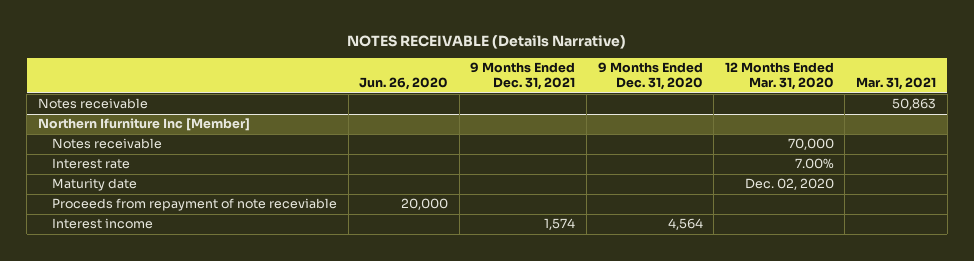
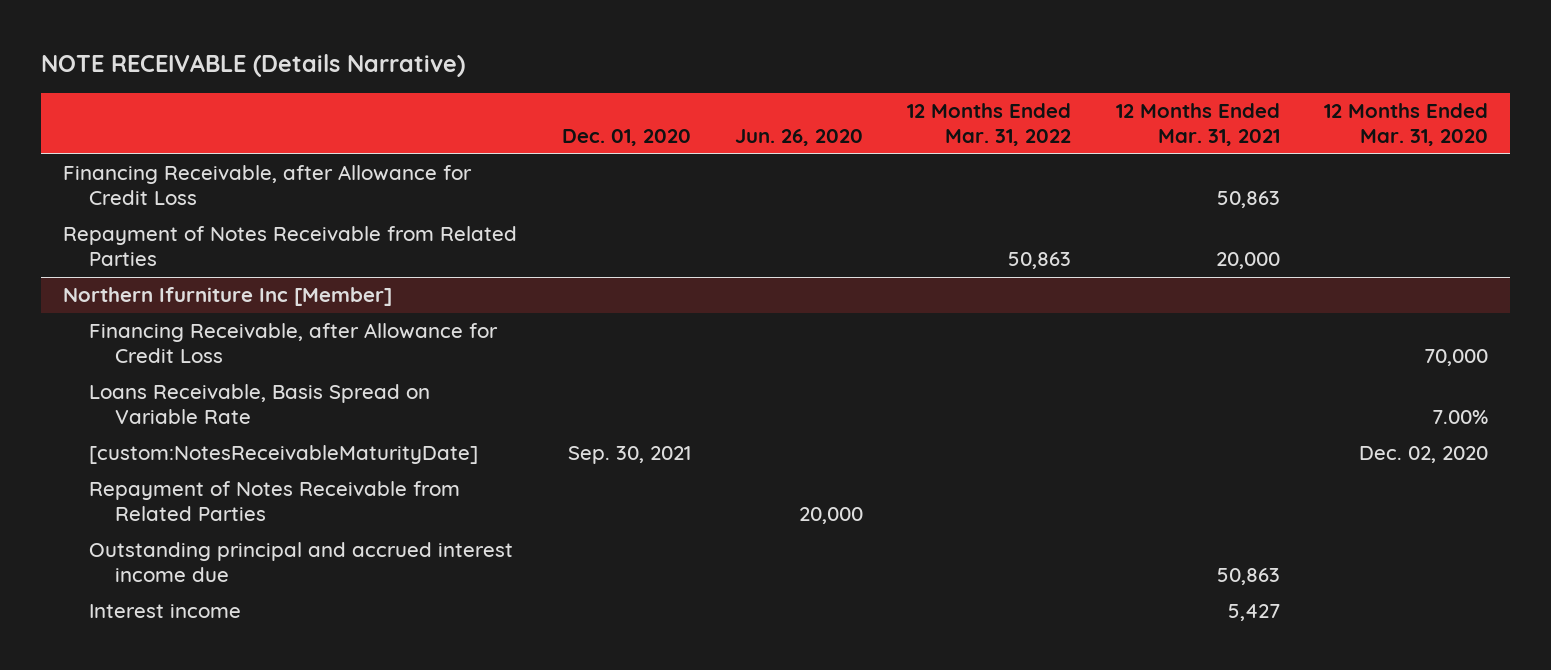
- NOTES RECEIVABLE (Details Narrative)
+ NOTE RECEIVABLE (Details Narrative)
- | Jun. 26, 2020 | 9 Months Ended Dec. 31, 2021 | 9 Months Ended Dec. 31, 2020 | 12 Months Ended Mar. 31, 2020 | Mar. 31, 2021
+ | Dec. 01, 2020 | Jun. 26, 2020 | 12 Months Ended Mar. 31, 2022 | 12 Months Ended Mar. 31, 2021 | 12 Months Ended Mar. 31, 2020
- Notes receivable | | | | | 50,863
+ Financing Receivable, after Allowance for Credit Loss | | | | 50,863 |
+ Repayment of Notes Receivable from Related Parties | | | 50,863 | 20,000 |
@ Northern Ifurniture Inc [Member]
- Notes receivable | | | | 70,000 |
- Interest rate | | | | 7.00% |
- Maturity date | | | | Dec. 02, 2020 |
- Proceeds from repayment of note receviable | 20,000 | | | |
+ Financing Receivable, after Allowance for Credit Loss | | | | | 70,000
+ Loans Receivable, Basis Spread on Variable Rate | | | | | 7.00%
+ [custom:NotesReceivableMaturityDate] | Sep. 30, 2021 | | | | Dec. 02, 2020
+ Repayment of Notes Receivable from Related Parties | | 20,000 | | |
+ Outstanding principal and accrued interest income due | | | | 50,863 |

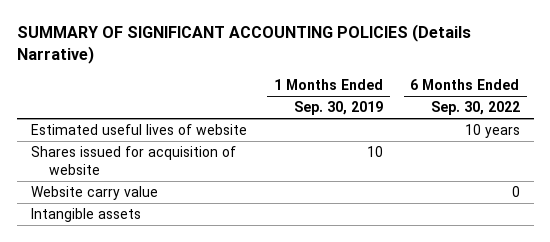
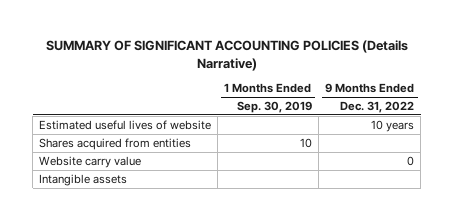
- | 1 Months Ended Sep. 30, 2019 | 6 Months Ended Sep. 30, 2022
+ | 1 Months Ended Sep. 30, 2019 | 9 Months Ended Dec. 31, 2022
- Shares issued for acquisition of website | 10 |
+ Shares acquired from entities | 10 |

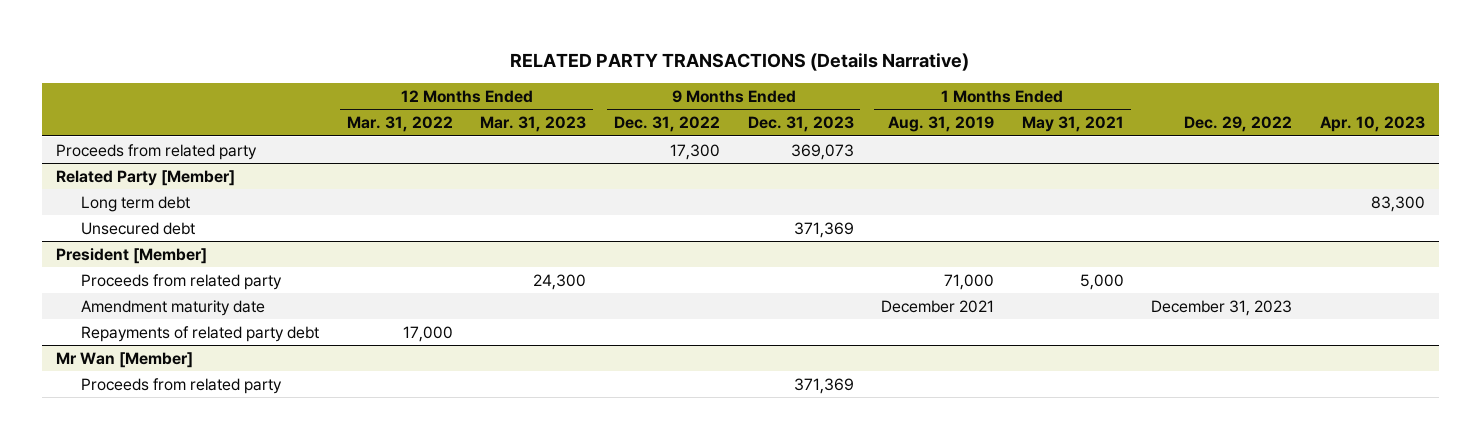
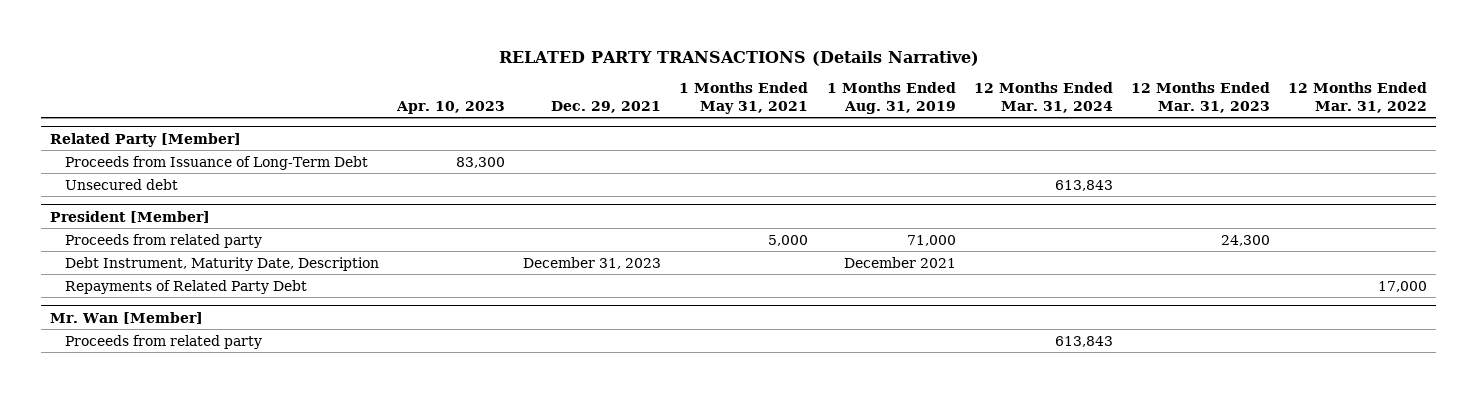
- | 12 Months Ended Mar. 31, 2022 | 12 Months Ended Mar. 31, 2023 | 9 Months Ended Dec. 31, 2022 | 9 Months Ended Dec. 31, 2023 | 1 Months Ended Aug. 31, 2019 | 1 Months Ended May 31, 2021 | Dec. 29, 2022 | Apr. 10, 2023
+ | Apr. 10, 2023 | Dec. 29, 2021 | 1 Months Ended May 31, 2021 | 1 Months Ended Aug. 31, 2019 | 12 Months Ended Mar. 31, 2024 | 12 Months Ended Mar. 31, 2023 | 12 Months Ended Mar. 31, 2022
- Proceeds from related party | | | 17,300 | 369,073 | | | |
@ Related Party [Member]
- Long term debt | | | | | | | | 83,300
+ Proceeds from Issuance of Long-Term Debt | 83,300 | | | | | |
@ President [Member]
- Amendment maturity date | | | | | December 2021 | | December 31, 2023 |
- Repayments of related party debt | 17,000 | | | | | | |
- Mr Wan [Member]
@ President [Member]
+ Debt Instrument, Maturity Date, Description | | December 31, 2023 | | December 2021 | | |
+ Repayments of Related Party Debt | | | | | | | 17,000
+ Mr. Wan [Member]

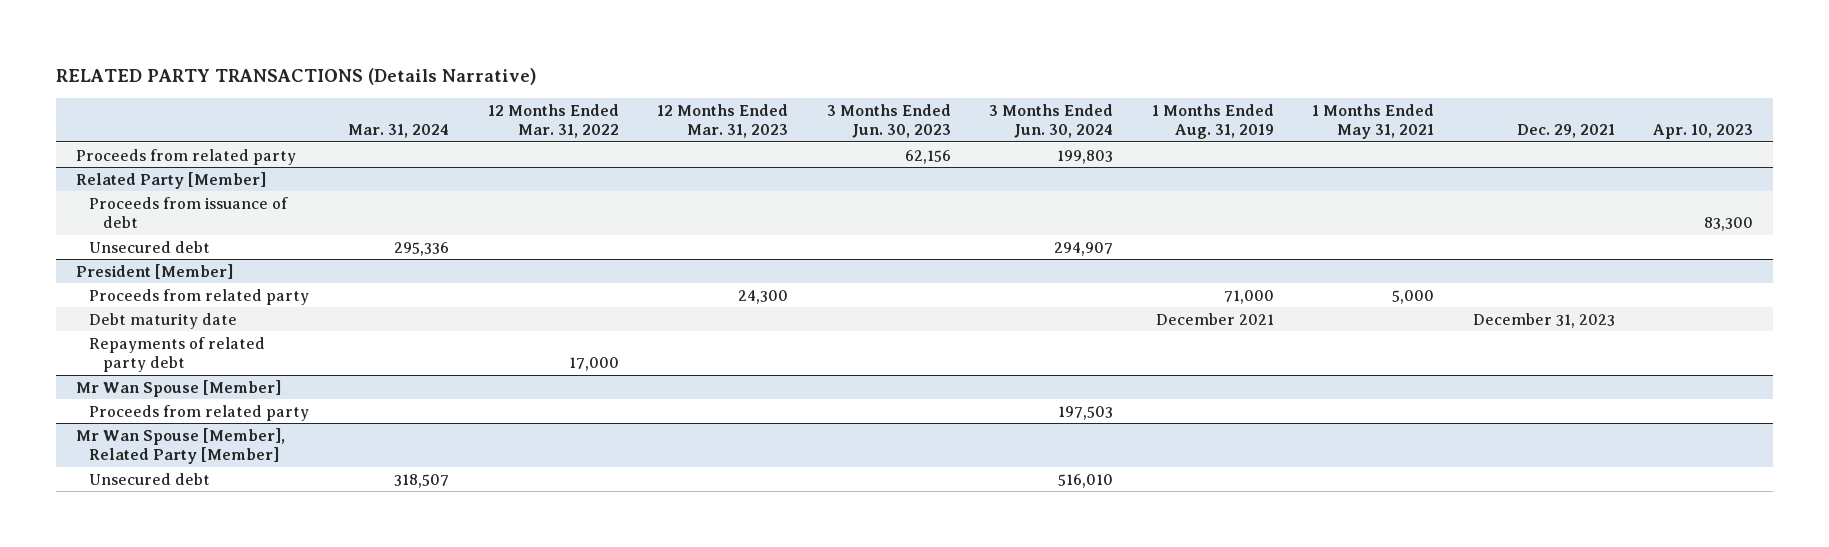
- | Apr. 10, 2023 | Dec. 29, 2021 | 1 Months Ended May 31, 2021 | 1 Months Ended Aug. 31, 2019 | 12 Months Ended Mar. 31, 2024 | 12 Months Ended Mar. 31, 2023 | 12 Months Ended Mar. 31, 2022
+ | Mar. 31, 2024 | 12 Months Ended Mar. 31, 2022 | 12 Months Ended Mar. 31, 2023 | 3 Months Ended Jun. 30, 2023 | 3 Months Ended Jun. 30, 2024 | 1 Months Ended Aug. 31, 2019 | 1 Months Ended May 31, 2021 | Dec. 29, 2021 | Apr. 10, 2023
+ Proceeds from related party | | | | 62,156 | 199,803 | | | |
@ Related Party [Member]
- Proceeds from Issuance of Long-Term Debt | 83,300 | | | | | |
+ Proceeds from issuance of debt | | | | | | | | | 83,300
@ President [Member]
- Debt Instrument, Maturity Date, Description | | December 31, 2023 | | December 2021 | | |
- Repayments of Related Party Debt | | | | | | | 17,000
- Mr. Wan [Member]
- Proceeds from related party | | | | | 613,843 | |
@ President [Member]
+ Debt maturity date | | | | | | December 2021 | | December 31, 2023 |
+ Repayments of related party debt | | 17,000 | | | | | | |
+ Mr Wan Spouse [Member]
+ Proceeds from related party | | | | | 197,503 | | | |
+ Mr Wan Spouse [Member], Related Party [Member]
+ Unsecured debt | 318,507 | | | | 516,010 | | | |

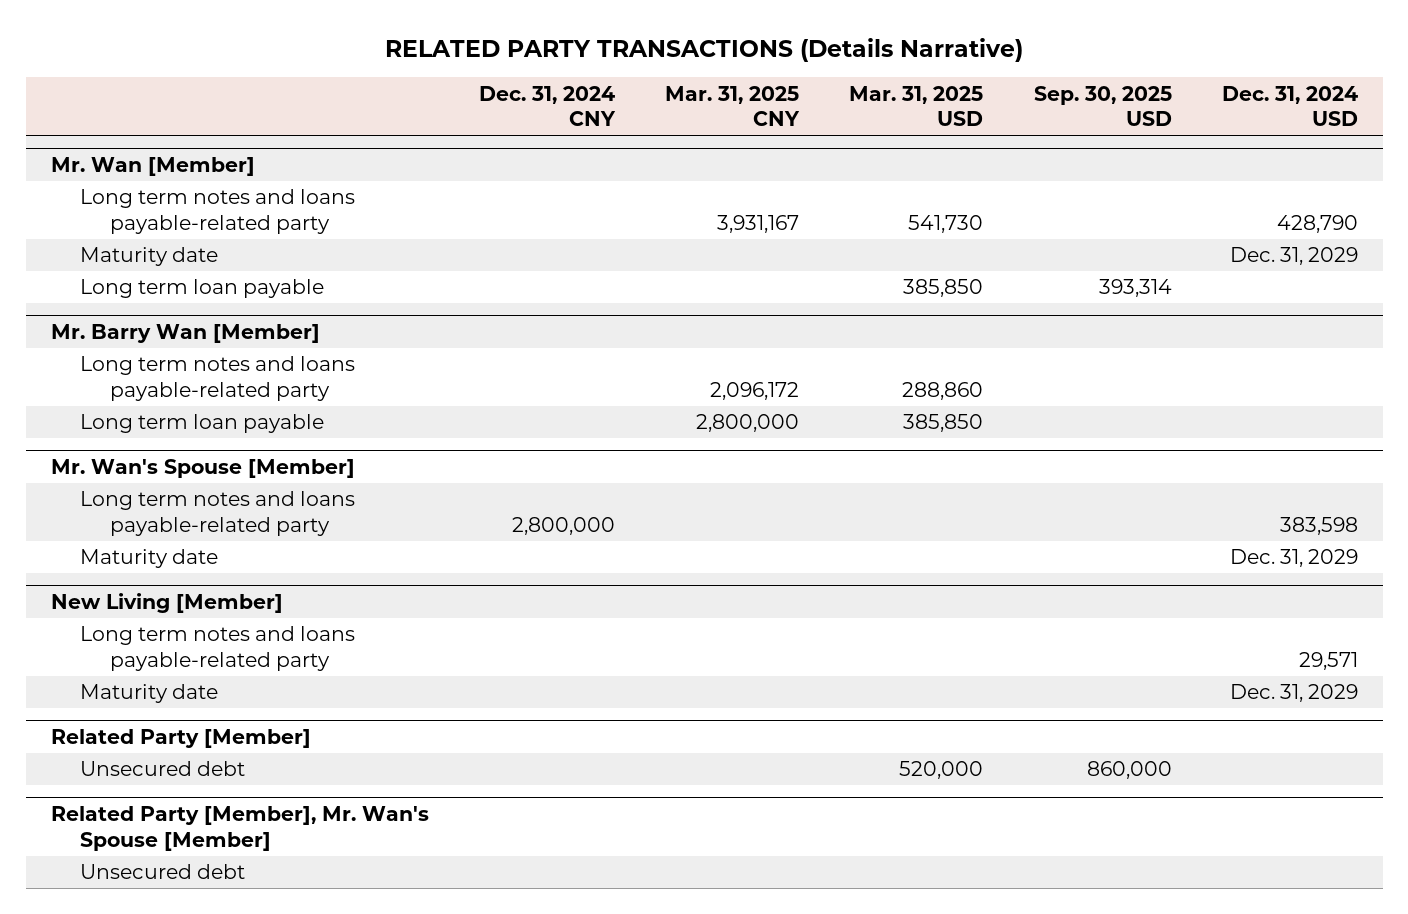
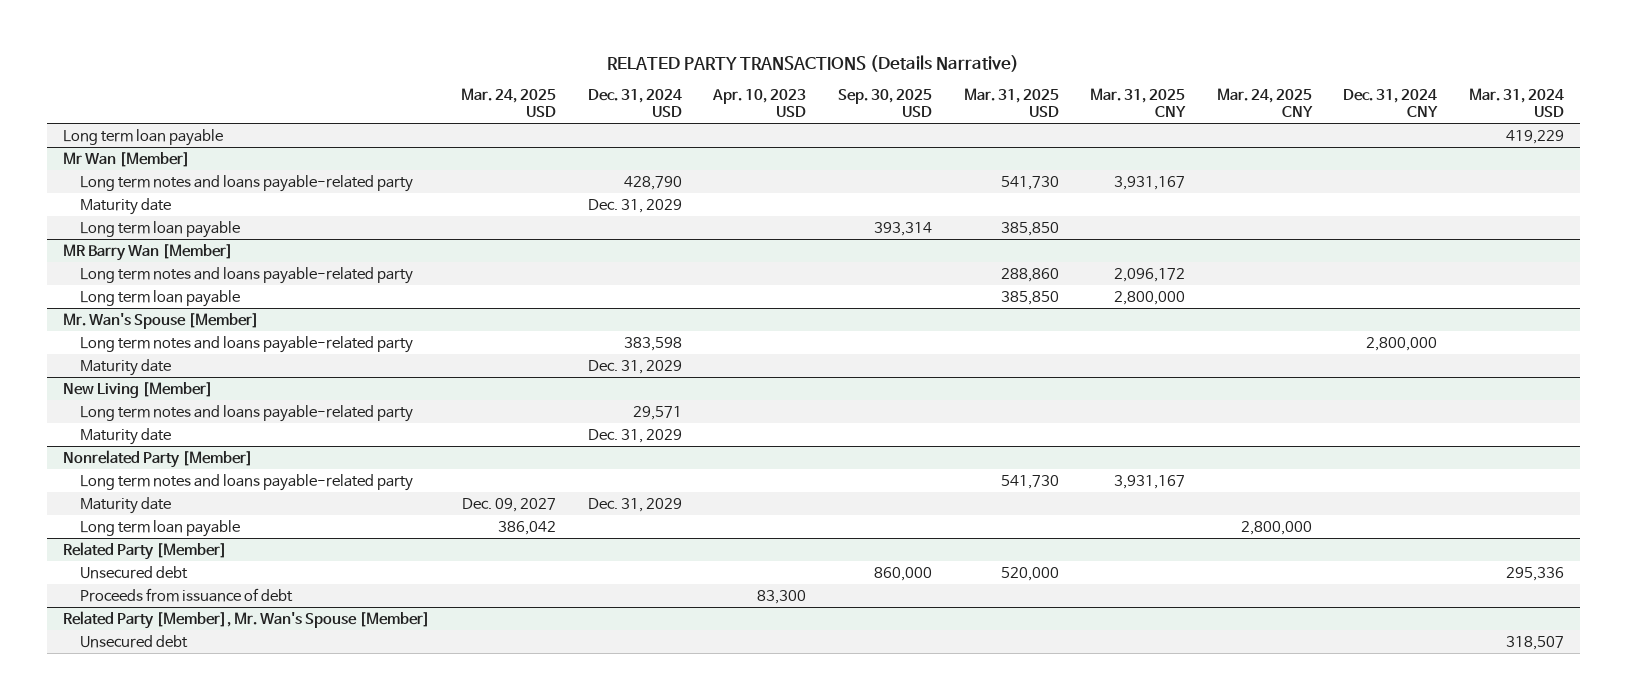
- | Dec. 31, 2024 CNY | Mar. 31, 2025 CNY | Mar. 31, 2025 USD | Sep. 30, 2025 USD | Dec. 31, 2024 USD
+ | Mar. 24, 2025 USD | Dec. 31, 2024 USD | Apr. 10, 2023 USD | Sep. 30, 2025 USD | Mar. 31, 2025 USD | Mar. 31, 2025 CNY | Mar. 24, 2025 CNY | Dec. 31, 2024 CNY | Mar. 31, 2024 USD
- Mr. Wan [Member]
+ Long term loan payable | | | | | | | | | 419,229
+ Mr Wan [Member]
- Mr. Barry Wan [Member]
+ MR Barry Wan [Member]
+ Nonrelated Party [Member]
+ Long term notes and loans payable-related party | | | | | 541,730 | 3,931,167 | | |
+ Maturity date | Dec. 09, 2027 | Dec. 31, 2029 | | | | | | |
+ Long term loan payable | 386,042 | | | | | | 2,800,000 | |
@ Related Party [Member]
+ Proceeds from issuance of debt | | | 83,300 | | | | | |

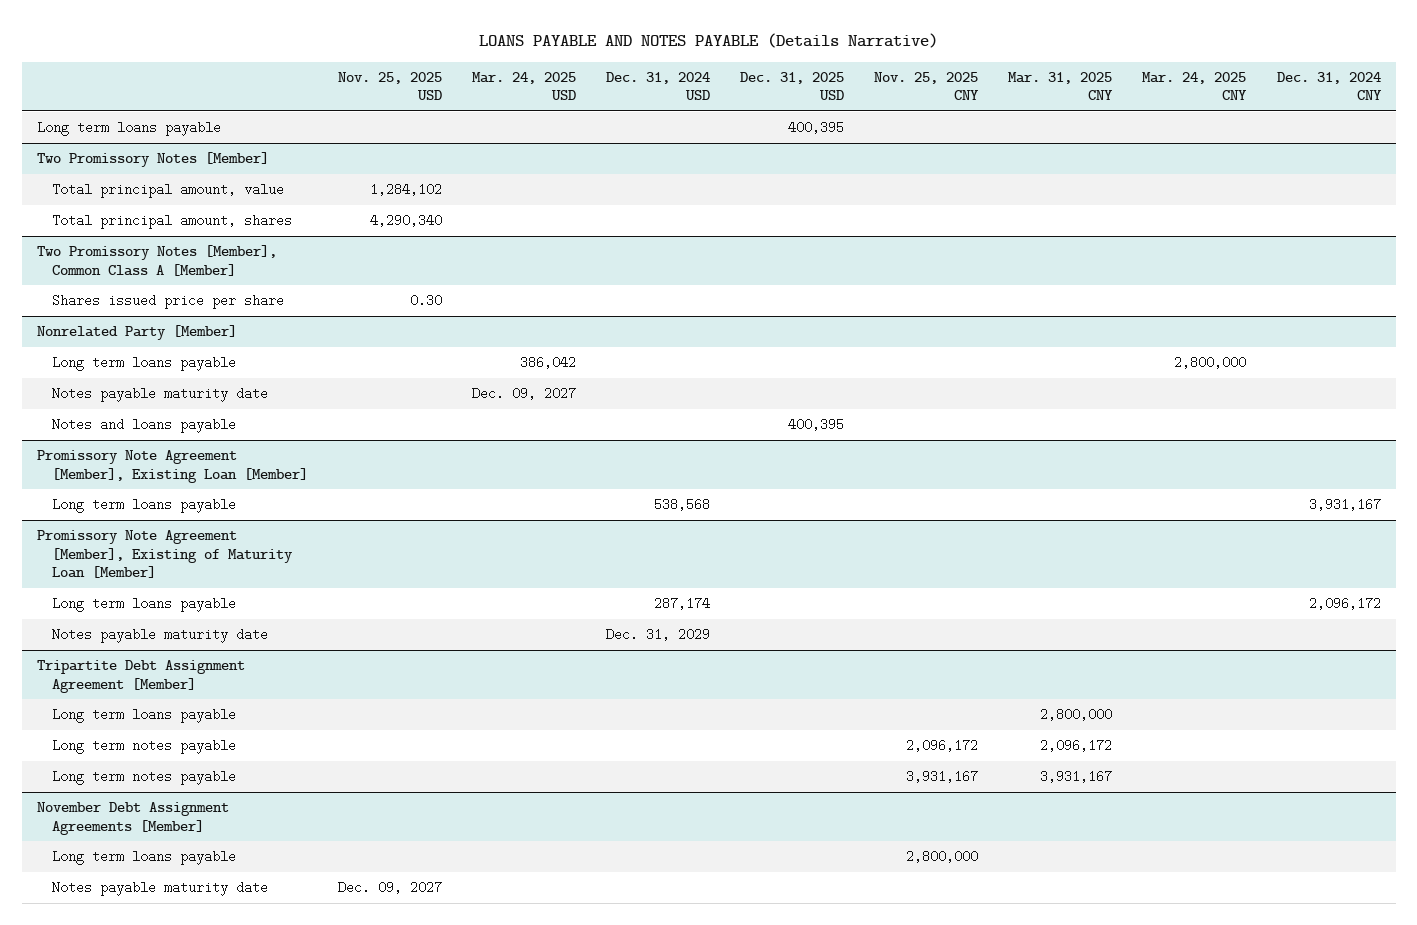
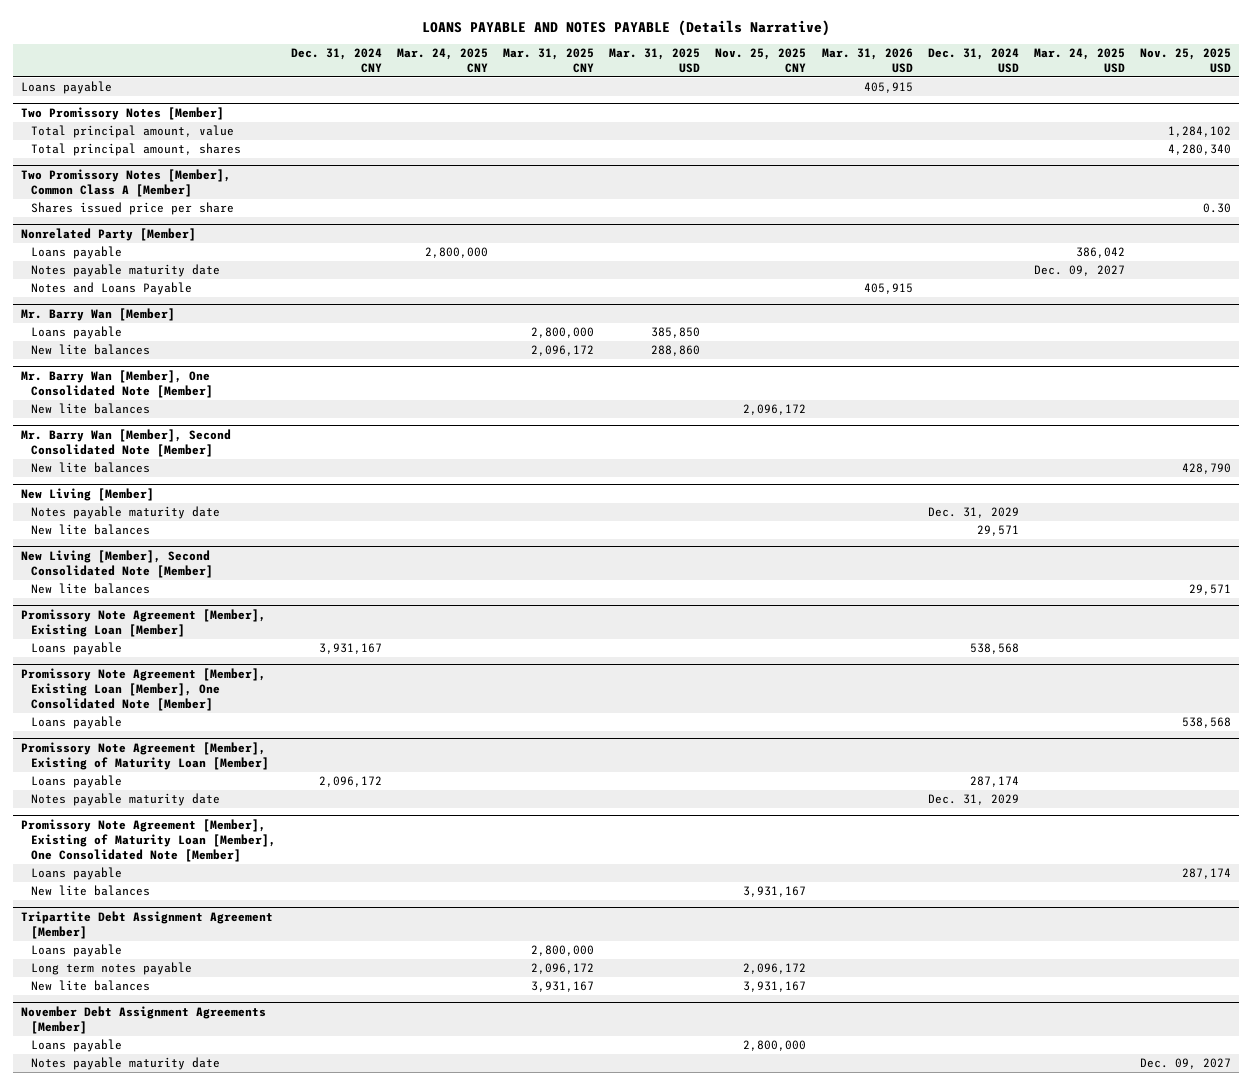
- | Nov. 25, 2025 USD | Mar. 24, 2025 USD | Dec. 31, 2024 USD | Dec. 31, 2025 USD | Nov. 25, 2025 CNY | Mar. 31, 2025 CNY | Mar. 24, 2025 CNY | Dec. 31, 2024 CNY
+ | Dec. 31, 2024 CNY | Mar. 24, 2025 CNY | Mar. 31, 2025 CNY | Mar. 31, 2025 USD | Nov. 25, 2025 CNY | Mar. 31, 2026 USD | Dec. 31, 2024 USD | Mar. 24, 2025 USD | Nov. 25, 2025 USD
- Long term loans payable | | | | 400,395 | | | |
+ Loans payable | | | | | | 405,915 | | |
@ Two Promissory Notes [Member]
- Total principal amount, shares | 4,290,340 | | | | | | |
+ Total principal amount, shares | | | | | | | | | 4,280,340
@ Nonrelated Party [Member]
- Long term loans payable | | 386,042 | | | | | 2,800,000 |
+ Loans payable | | 2,800,000 | | | | | | 386,042 |
- Notes and loans payable | | | | 400,395 | | | |
+ Notes and Loans Payable | | | | | | 405,915 | | |
+ Mr. Barry Wan [Member]
+ Loans payable | | | 2,800,000 | 385,850 | | | | |
+ New lite balances | | | 2,096,172 | 288,860 | | | | |
+ Mr. Barry Wan [Member], One Consolidated Note [Member]
+ New lite balances | | | | | 2,096,172 | | | |
+ Mr. Barry Wan [Member], Second Consolidated Note [Member]
+ New lite balances | | | | | | | | | 428,790
+ New Living [Member]
+ Notes payable maturity date | | | | | | | Dec. 31, 2029 | |
+ New lite balances | | | | | | | 29,571 | |
+ New Living [Member], Second Consolidated Note [Member]
+ New lite balances | | | | | | | | | 29,571
@ Promissory Note Agreement [Member], Existing Loan [Member]
- Long term loans payable | | | 538,568 | | | | | 3,931,167
+ Loans payable | 3,931,167 | | | | | | 538,568 | |
+ Promissory Note Agreement [Member], Existing Loan [Member], One Consolidated Note [Member]
+ Loans payable | | | | | | | | | 538,568
@ Promissory Note Agreement [Member], Existing of Maturity Loan [Member]
- Long term loans payable | | | 287,174 | | | | | 2,096,172
+ Loans payable | 2,096,172 | | | | | | 287,174 | |
+ Promissory Note Agreement [Member], Existing of Maturity Loan [Member], One Consolidated Note [Member]
+ Loans payable | | | | | | | | | 287,174
+ New lite balances | | | | | 3,931,167 | | | |
@ Tripartite Debt Assignment Agreement [Member]
- Long term loans payable | | | | | | 2,800,000 | |
+ Loans payable | | | 2,800,000 | | | | | |
- Long term notes payable | | | | | 3,931,167 | 3,931,167 | |
+ New lite balances | | | 3,931,167 | | 3,931,167 | | | |
@ November Debt Assignment Agreements [Member]
- Long term loans payable | | | | | 2,800,000 | | |
+ Loans payable | | | | | 2,800,000 | | | |

